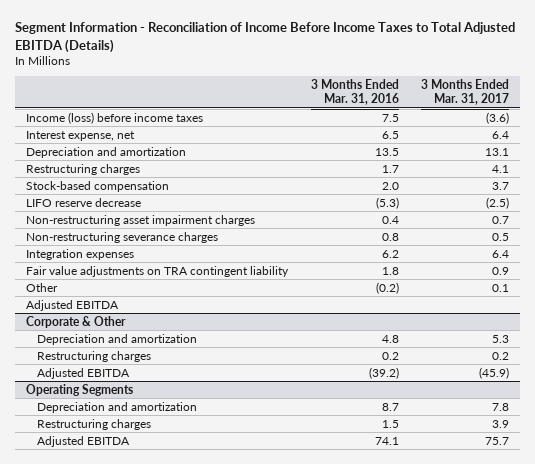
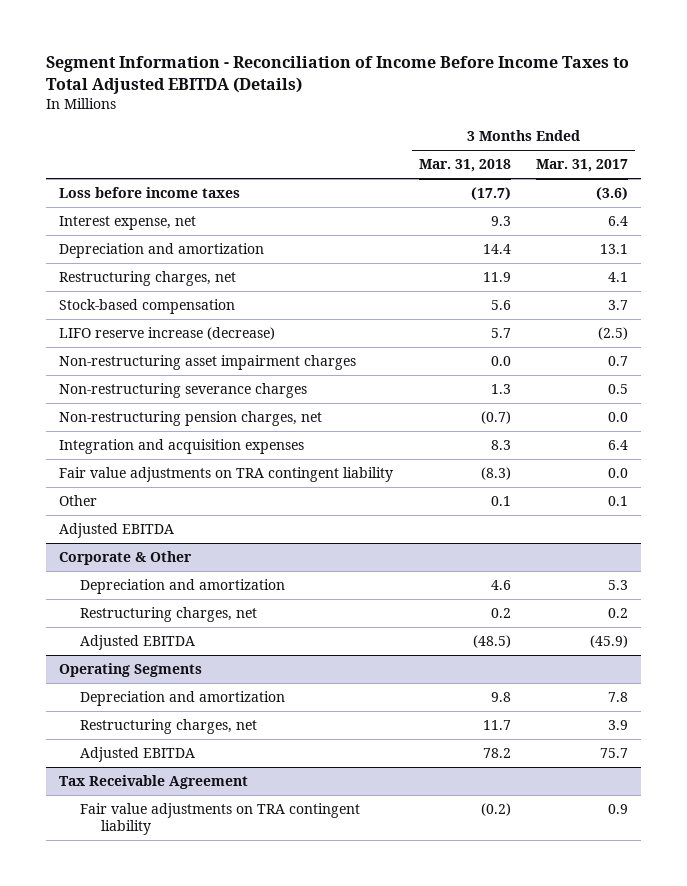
- | 3 Months Ended Mar. 31, 2016 | 3 Months Ended Mar. 31, 2017
+ | 3 Months Ended Mar. 31, 2018 | 3 Months Ended Mar. 31, 2017
- Income (loss) before income taxes | 7.5 | (3.6)
+ Loss before income taxes | (17.7) | (3.6)
- Restructuring charges | 1.7 | 4.1
+ Restructuring charges, net | 11.9 | 4.1
- LIFO reserve decrease | (5.3) | (2.5)
+ LIFO reserve increase (decrease) | 5.7 | (2.5)
- Integration expenses | 6.2 | 6.4
- Fair value adjustments on TRA contingent liability | 1.8 | 0.9
+ Non-restructuring pension charges, net | (0.7) | 0.0
+ Integration and acquisition expenses | 8.3 | 6.4
+ Fair value adjustments on TRA contingent liability | (8.3) | 0.0
@ Corporate & Other
- Restructuring charges | 0.2 | 0.2
+ Restructuring charges, net | 0.2 | 0.2
@ Operating Segments
- Restructuring charges | 1.5 | 3.9
+ Restructuring charges, net | 11.7 | 3.9
+ Tax Receivable Agreement
+ Fair value adjustments on TRA contingent liability | (0.2) | 0.9

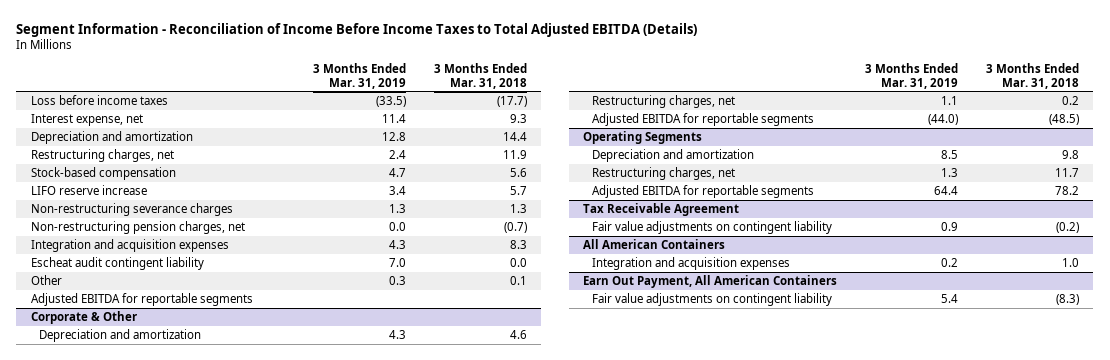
- | 3 Months Ended Mar. 31, 2018 | 3 Months Ended Mar. 31, 2017
+ | 3 Months Ended Mar. 31, 2019 | 3 Months Ended Mar. 31, 2018
- LIFO reserve increase (decrease) | 5.7 | (2.5)
- Non-restructuring asset impairment charges | 0.0 | 0.7
+ LIFO reserve increase | 3.4 | 5.7
- Fair value adjustments on TRA contingent liability | (8.3) | 0.0
+ Escheat audit contingent liability | 7.0 | 0.0
- Adjusted EBITDA
+ Adjusted EBITDA for reportable segments
@ Corporate & Other
- Adjusted EBITDA | (48.5) | (45.9)
+ Adjusted EBITDA for reportable segments | (44.0) | (48.5)
@ Operating Segments
- Adjusted EBITDA | 78.2 | 75.7
+ Adjusted EBITDA for reportable segments | 64.4 | 78.2
@ Tax Receivable Agreement
- Fair value adjustments on TRA contingent liability | (0.2) | 0.9
+ Fair value adjustments on contingent liability | 0.9 | (0.2)
+ All American Containers
+ Integration and acquisition expenses | 0.2 | 1.0
+ Earn Out Payment, All American Containers
+ Fair value adjustments on contingent liability | 5.4 | (8.3)

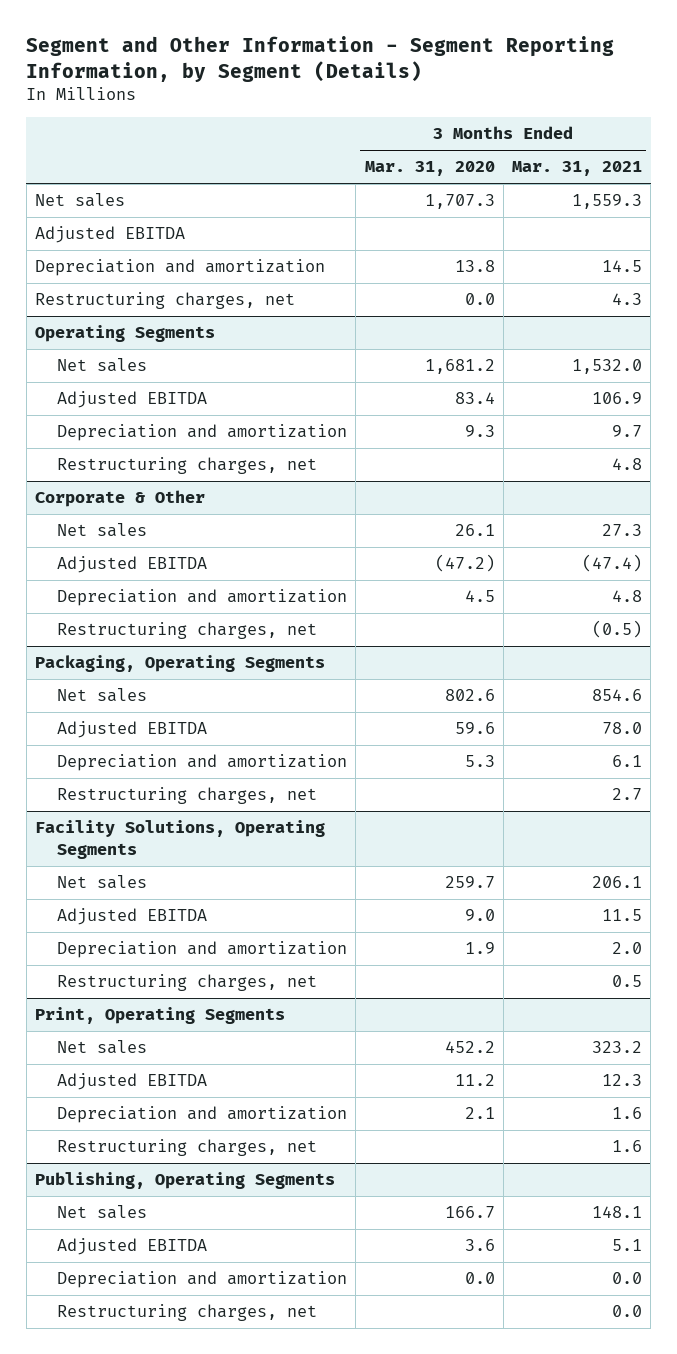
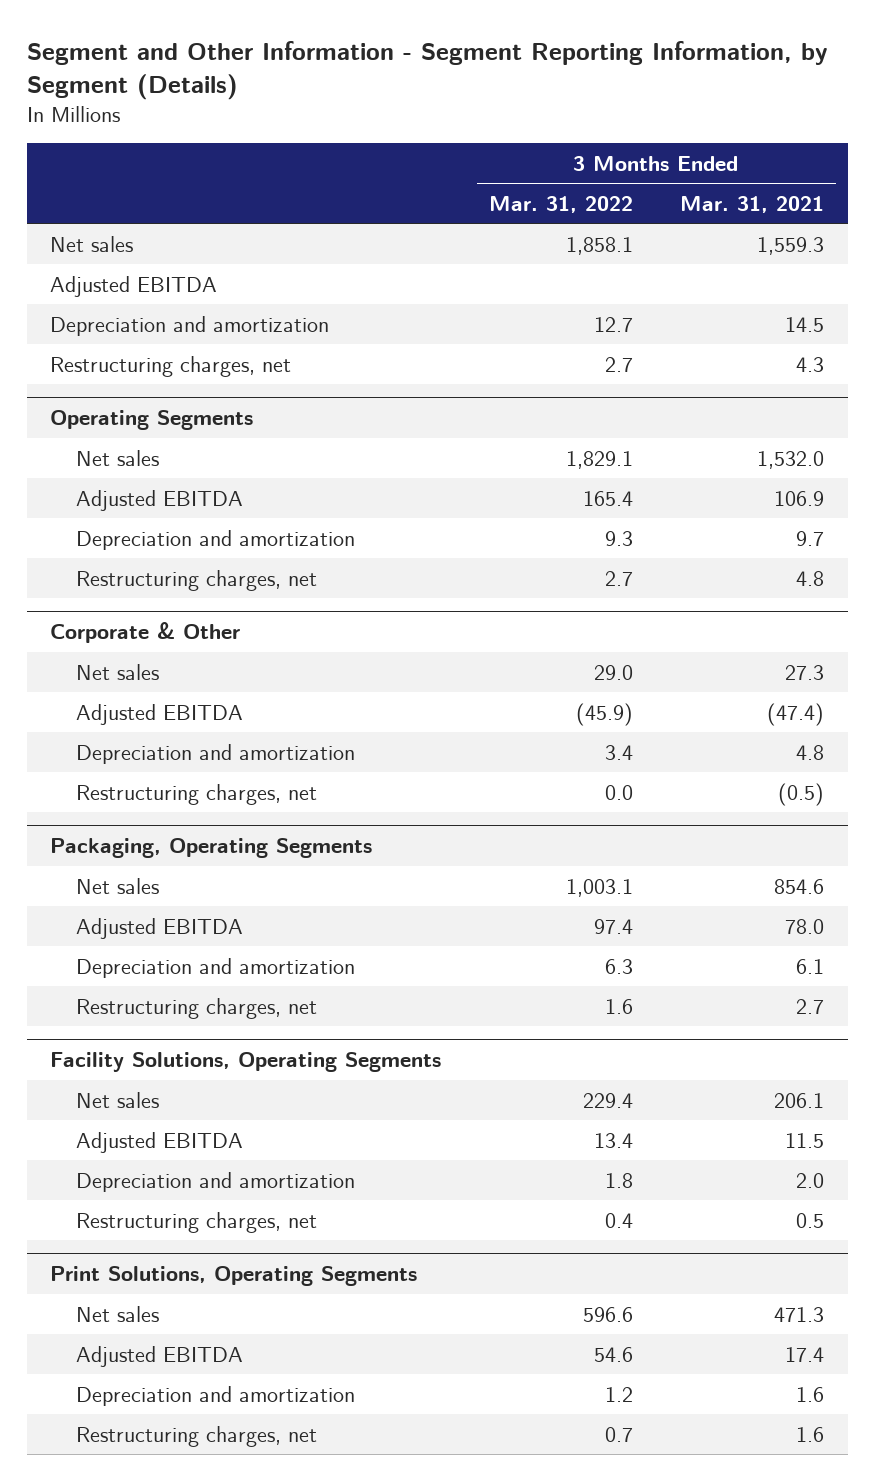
- | 3 Months Ended Mar. 31, 2020 | 3 Months Ended Mar. 31, 2021
+ | 3 Months Ended Mar. 31, 2022 | 3 Months Ended Mar. 31, 2021
- Print, Operating Segments
- Net sales | 452.2 | 323.2
- Adjusted EBITDA | 11.2 | 12.3
+ Print Solutions, Operating Segments
+ Net sales | 596.6 | 471.3
+ Adjusted EBITDA | 54.6 | 17.4
- Publishing, Operating Segments
- Net sales | 166.7 | 148.1
- Adjusted EBITDA | 3.6 | 5.1
- Depreciation and amortization | 0.0 | 0.0
- Restructuring charges, net | | 0.0

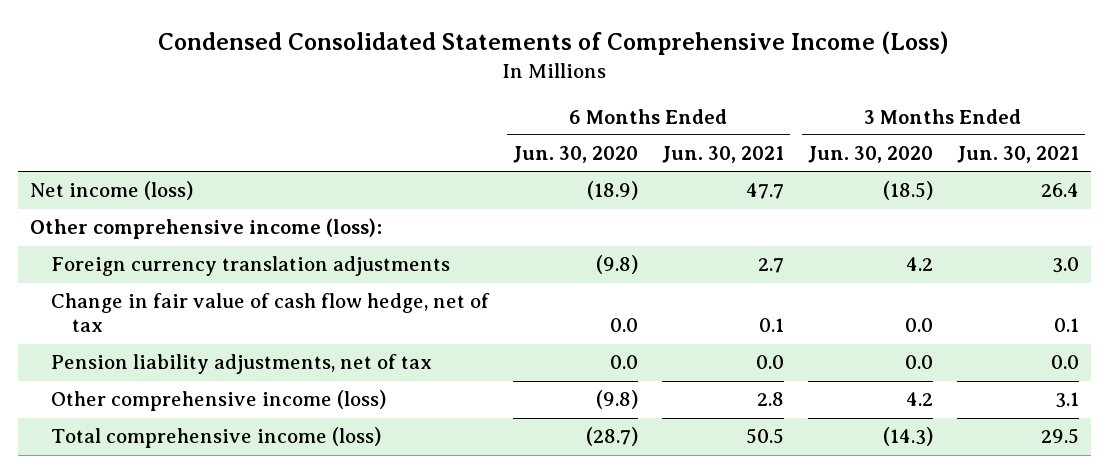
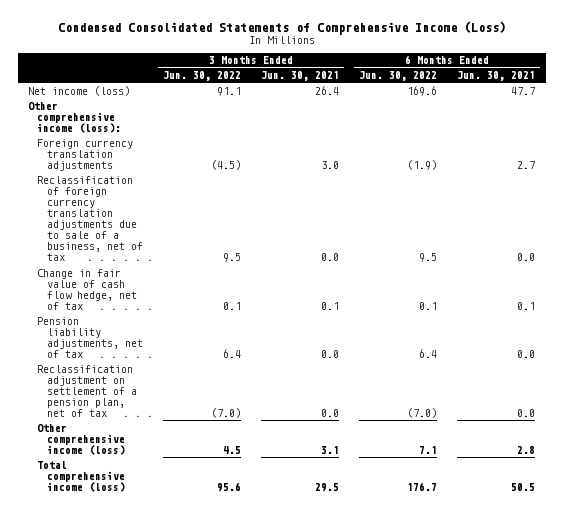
- | 6 Months Ended Jun. 30, 2020 | 6 Months Ended Jun. 30, 2021 | 3 Months Ended Jun. 30, 2020 | 3 Months Ended Jun. 30, 2021
+ | 3 Months Ended Jun. 30, 2022 | 3 Months Ended Jun. 30, 2021 | 6 Months Ended Jun. 30, 2022 | 6 Months Ended Jun. 30, 2021
+ Reclassification of foreign currency translation adjustments due to sale of a business, net of tax | 9.5 | 0.0 | 9.5 | 0.0
+ Reclassification adjustment on settlement of a pension plan, net of tax | (7.0) | 0.0 | (7.0) | 0.0

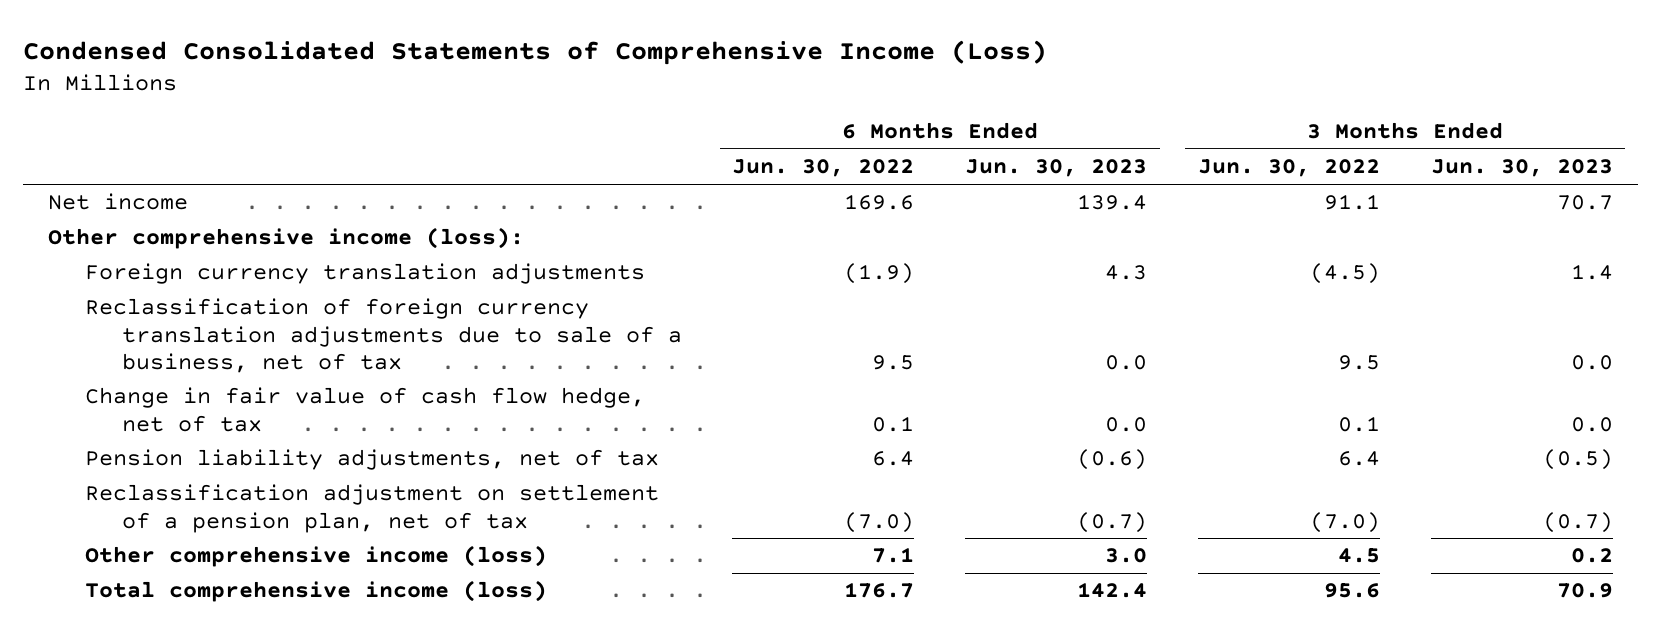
- | 3 Months Ended Jun. 30, 2022 | 3 Months Ended Jun. 30, 2021 | 6 Months Ended Jun. 30, 2022 | 6 Months Ended Jun. 30, 2021
+ | 6 Months Ended Jun. 30, 2022 | 6 Months Ended Jun. 30, 2023 | 3 Months Ended Jun. 30, 2022 | 3 Months Ended Jun. 30, 2023
- Net income (loss) | 91.1 | 26.4 | 169.6 | 47.7
+ Net income | 169.6 | 139.4 | 91.1 | 70.7

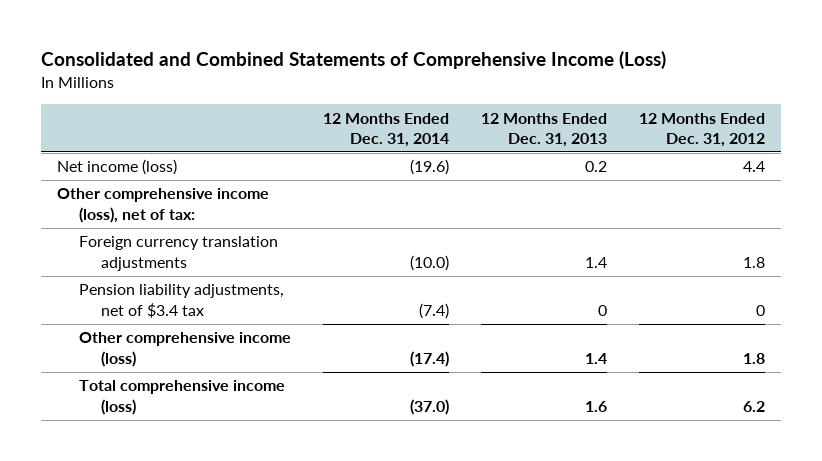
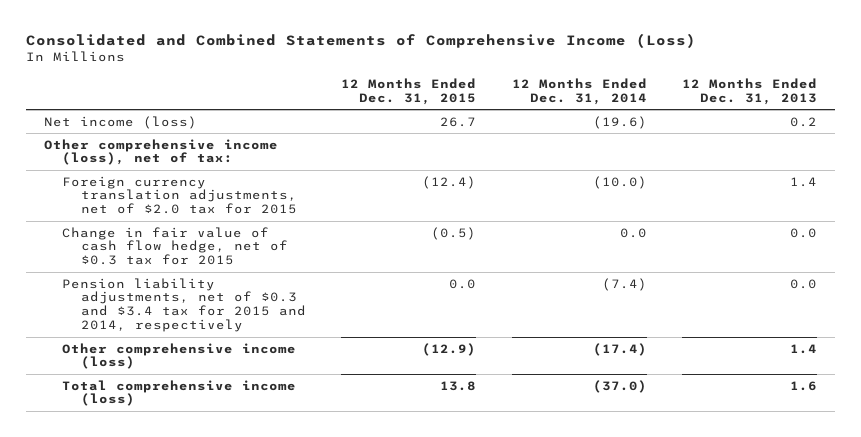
- | 12 Months Ended Dec. 31, 2014 | 12 Months Ended Dec. 31, 2013 | 12 Months Ended Dec. 31, 2012
+ | 12 Months Ended Dec. 31, 2015 | 12 Months Ended Dec. 31, 2014 | 12 Months Ended Dec. 31, 2013
- Foreign currency translation adjustments | (10.0) | 1.4 | 1.8
- Pension liability adjustments, net of $3.4 tax | (7.4) | 0 | 0
+ Foreign currency translation adjustments, net of $2.0 tax for 2015 | (12.4) | (10.0) | 1.4
+ Change in fair value of cash flow hedge, net of $0.3 tax for 2015 | (0.5) | 0.0 | 0.0
+ Pension liability adjustments, net of $0.3 and $3.4 tax for 2015 and 2014, respectively | 0.0 | (7.4) | 0.0

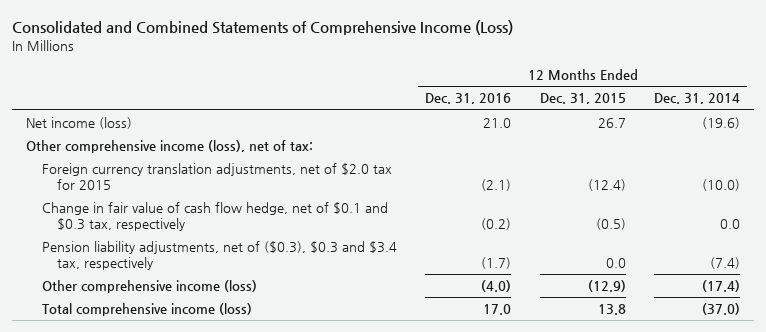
- | 12 Months Ended Dec. 31, 2015 | 12 Months Ended Dec. 31, 2014 | 12 Months Ended Dec. 31, 2013
+ | 12 Months Ended Dec. 31, 2016 | 12 Months Ended Dec. 31, 2015 | 12 Months Ended Dec. 31, 2014
- Change in fair value of cash flow hedge, net of $0.3 tax for 2015 | (0.5) | 0.0 | 0.0
- Pension liability adjustments, net of $0.3 and $3.4 tax for 2015 and 2014, respectively | 0.0 | (7.4) | 0.0
+ Change in fair value of cash flow hedge, net of $0.1 and $0.3 tax, respectively | (0.2) | (0.5) | 0.0
+ Pension liability adjustments, net of ($0.3), $0.3 and $3.4 tax, respectively | (1.7) | 0.0 | (7.4)

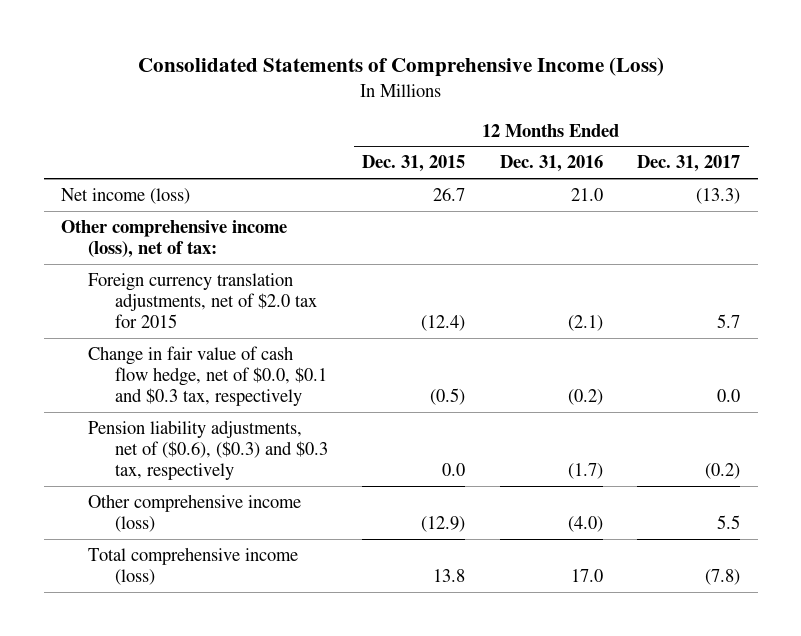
- Consolidated and Combined Statements of Comprehensive Income (Loss)
+ Consolidated Statements of Comprehensive Income (Loss)
- | 12 Months Ended Dec. 31, 2016 | 12 Months Ended Dec. 31, 2015 | 12 Months Ended Dec. 31, 2014
+ | 12 Months Ended Dec. 31, 2015 | 12 Months Ended Dec. 31, 2016 | 12 Months Ended Dec. 31, 2017
- Change in fair value of cash flow hedge, net of $0.1 and $0.3 tax, respectively | (0.2) | (0.5) | 0.0
- Pension liability adjustments, net of ($0.3), $0.3 and $3.4 tax, respectively | (1.7) | 0.0 | (7.4)
+ Change in fair value of cash flow hedge, net of $0.0, $0.1 and $0.3 tax, respectively | (0.5) | (0.2) | 0.0
+ Pension liability adjustments, net of ($0.6), ($0.3) and $0.3 tax, respectively | 0.0 | (1.7) | (0.2)

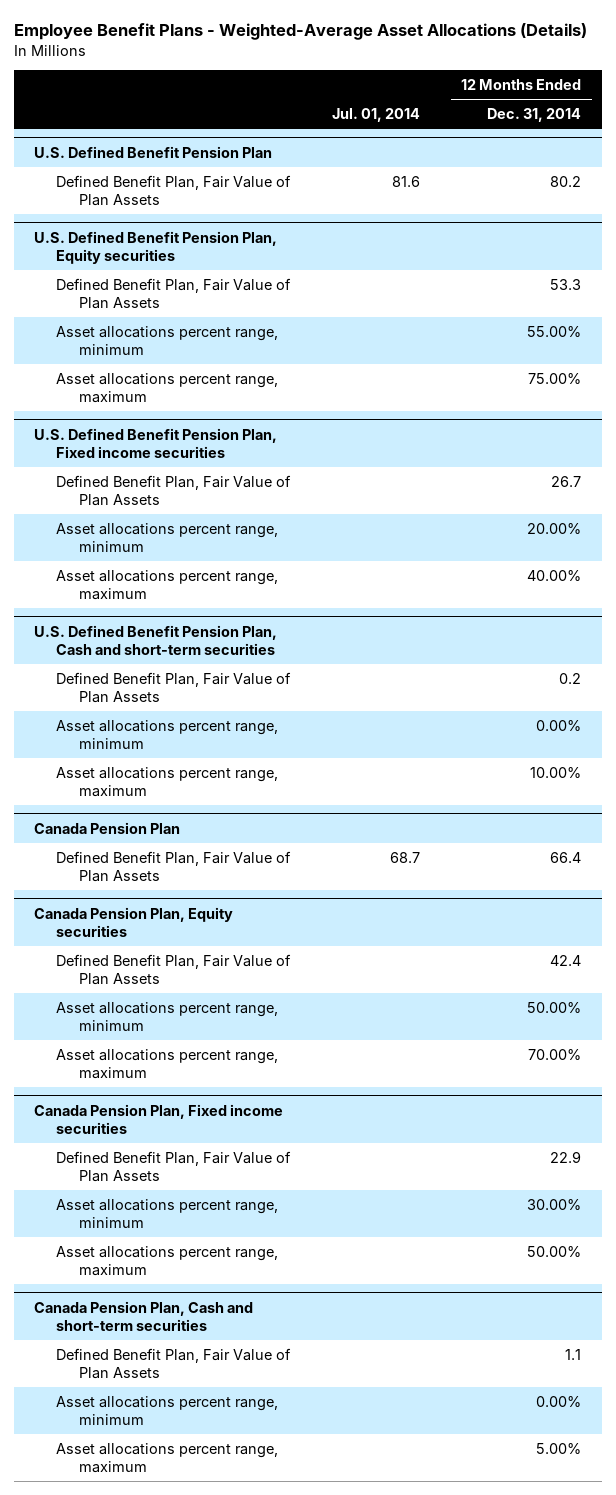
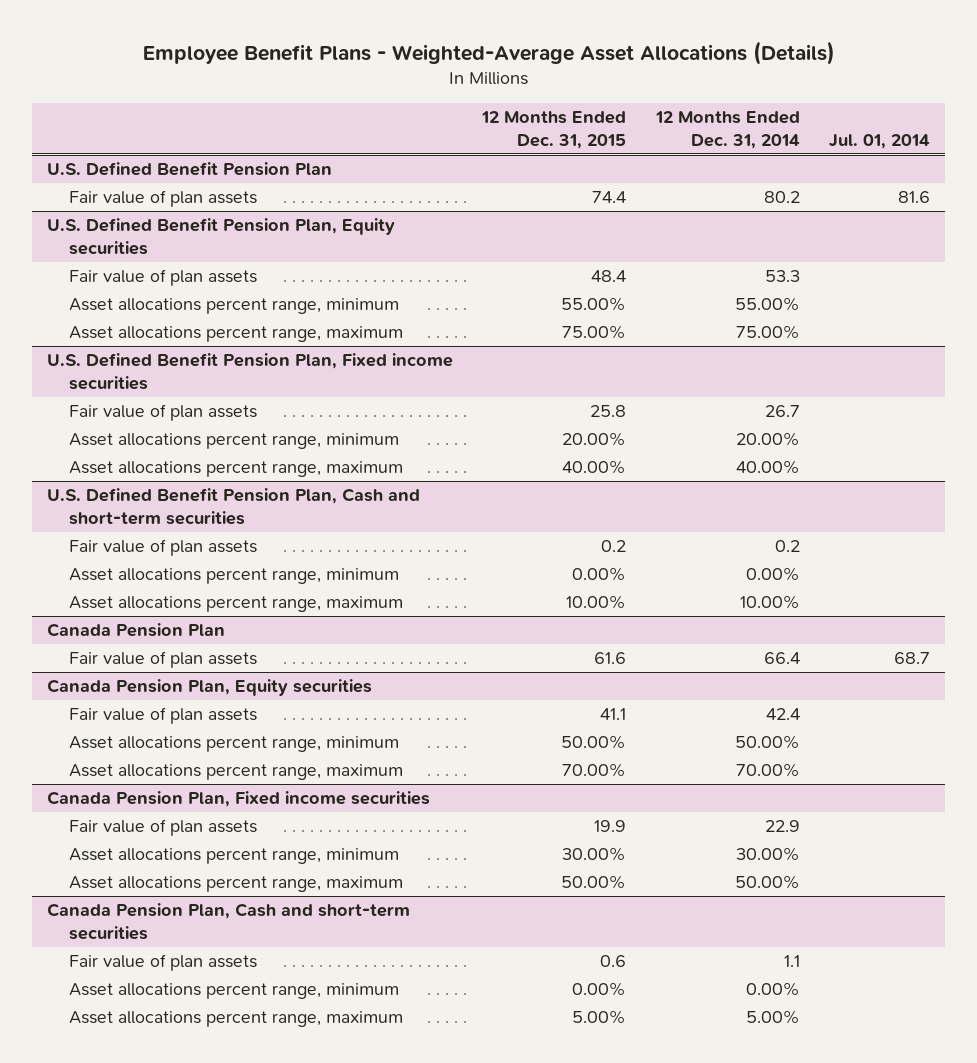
- | Jul. 01, 2014 | 12 Months Ended Dec. 31, 2014
+ | 12 Months Ended Dec. 31, 2015 | 12 Months Ended Dec. 31, 2014 | Jul. 01, 2014
@ U.S. Defined Benefit Pension Plan
- Defined Benefit Plan, Fair Value of Plan Assets | 81.6 | 80.2
+ Fair value of plan assets | 74.4 | 80.2 | 81.6
@ U.S. Defined Benefit Pension Plan, Equity securities
- Defined Benefit Plan, Fair Value of Plan Assets | | 53.3
+ Fair value of plan assets | 48.4 | 53.3 |
@ U.S. Defined Benefit Pension Plan, Fixed income securities
- Defined Benefit Plan, Fair Value of Plan Assets | | 26.7
+ Fair value of plan assets | 25.8 | 26.7 |
@ U.S. Defined Benefit Pension Plan, Cash and short-term securities
- Defined Benefit Plan, Fair Value of Plan Assets | | 0.2
+ Fair value of plan assets | 0.2 | 0.2 |
@ Canada Pension Plan
- Defined Benefit Plan, Fair Value of Plan Assets | 68.7 | 66.4
+ Fair value of plan assets | 61.6 | 66.4 | 68.7
@ Canada Pension Plan, Equity securities
- Defined Benefit Plan, Fair Value of Plan Assets | | 42.4
+ Fair value of plan assets | 41.1 | 42.4 |
@ Canada Pension Plan, Fixed income securities
- Defined Benefit Plan, Fair Value of Plan Assets | | 22.9
+ Fair value of plan assets | 19.9 | 22.9 |
@ Canada Pension Plan, Cash and short-term securities
- Defined Benefit Plan, Fair Value of Plan Assets | | 1.1
+ Fair value of plan assets | 0.6 | 1.1 |

